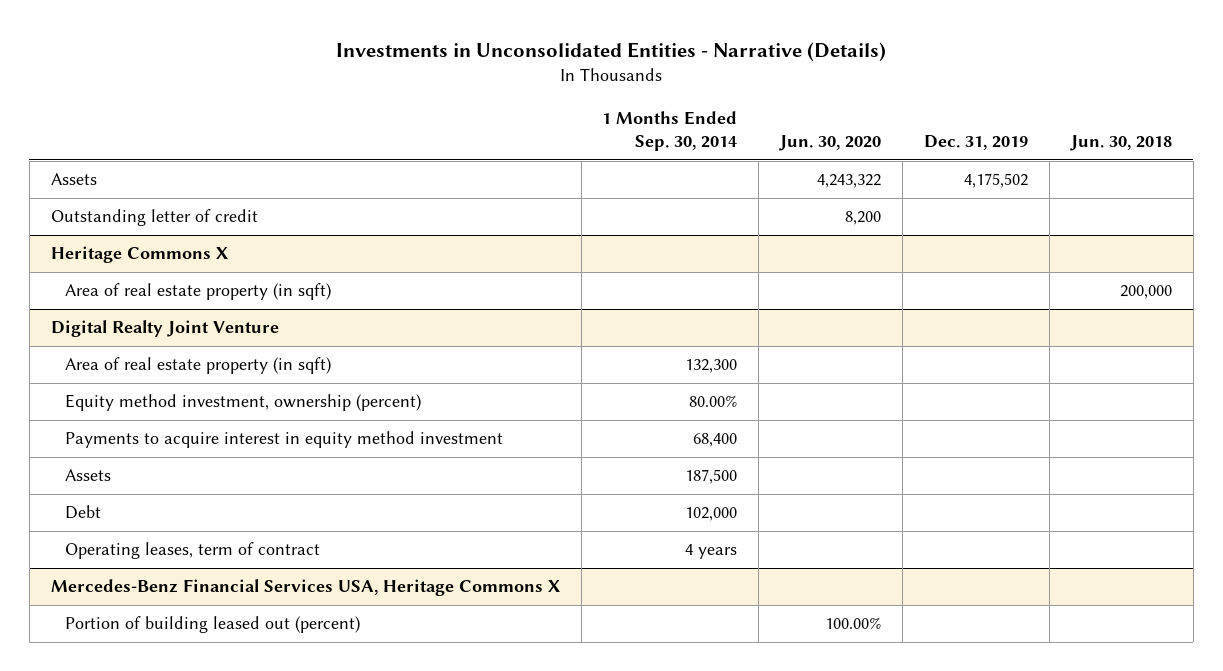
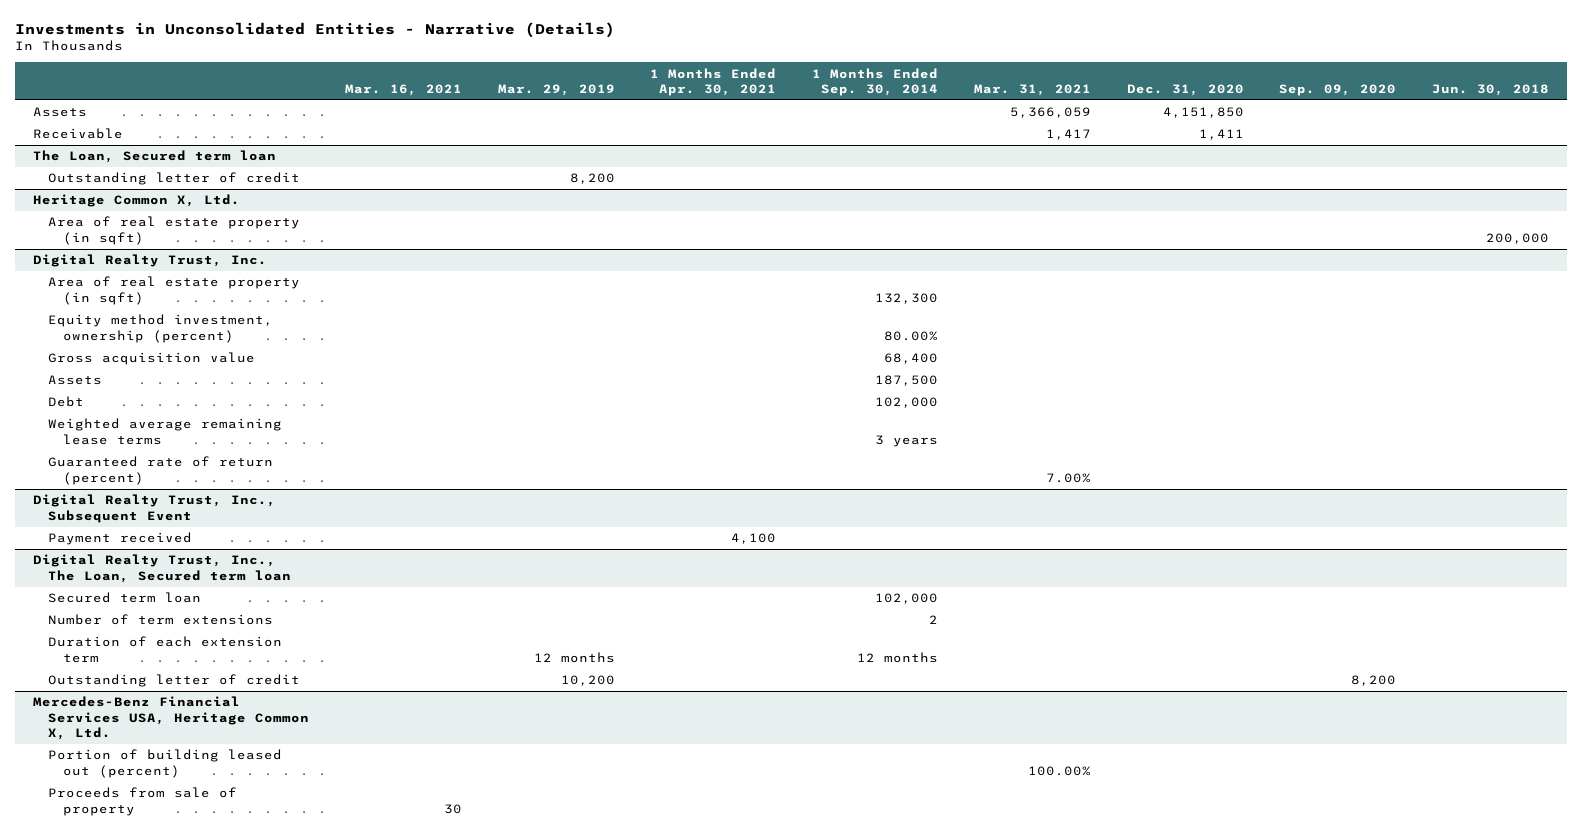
- | 1 Months Ended Sep. 30, 2014 | Jun. 30, 2020 | Dec. 31, 2019 | Jun. 30, 2018
+ | Mar. 16, 2021 | Mar. 29, 2019 | 1 Months Ended Apr. 30, 2021 | 1 Months Ended Sep. 30, 2014 | Mar. 31, 2021 | Dec. 31, 2020 | Sep. 09, 2020 | Jun. 30, 2018
- Outstanding letter of credit | | 8,200 | |
- Heritage Commons X
+ Receivable | | | | | 1,417 | 1,411 | |
+ The Loan, Secured term loan
+ Outstanding letter of credit | | 8,200 | | | | | |
+ Heritage Common X, Ltd.
- Digital Realty Joint Venture
+ Digital Realty Trust, Inc.
- Payments to acquire interest in equity method investment | 68,400 | | |
+ Gross acquisition value | | | | 68,400 | | | |
- Operating leases, term of contract | 4 years | | |
- Mercedes-Benz Financial Services USA, Heritage Commons X
+ Weighted average remaining lease terms | | | | 3 years | | | |
+ Guaranteed rate of return (percent) | | | | | 7.00% | | |
+ Digital Realty Trust, Inc., Subsequent Event
+ Payment received | | | 4,100 | | | | |
+ Digital Realty Trust, Inc., The Loan, Secured term loan
+ Secured term loan | | | | 102,000 | | | |
+ Number of term extensions | | | | 2 | | | |
+ Duration of each extension term | | 12 months | | 12 months | | | |
+ Outstanding letter of credit | | 10,200 | | | | | 8,200 |
+ Mercedes-Benz Financial Services USA, Heritage Common X, Ltd.
+ Proceeds from sale of property | 30 | | | | | | |

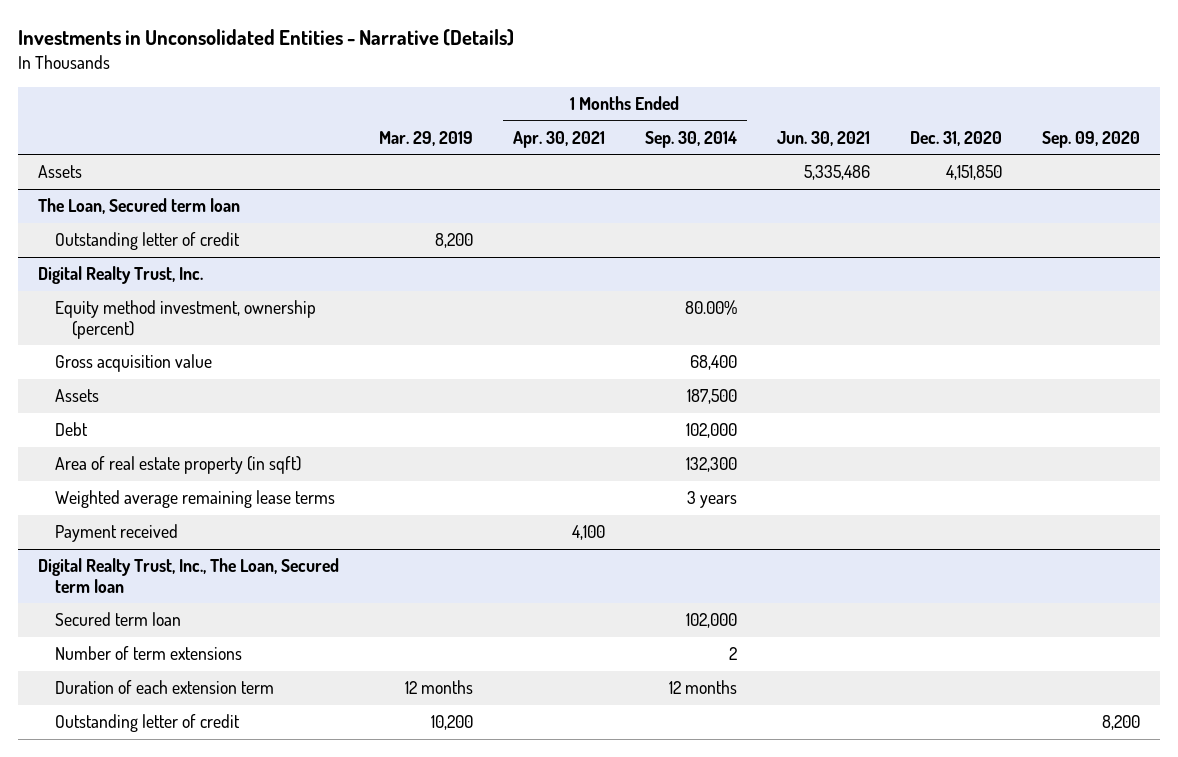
- | Mar. 16, 2021 | Mar. 29, 2019 | 1 Months Ended Apr. 30, 2021 | 1 Months Ended Sep. 30, 2014 | Mar. 31, 2021 | Dec. 31, 2020 | Sep. 09, 2020 | Jun. 30, 2018
+ | Mar. 29, 2019 | 1 Months Ended Apr. 30, 2021 | 1 Months Ended Sep. 30, 2014 | Jun. 30, 2021 | Dec. 31, 2020 | Sep. 09, 2020
- Receivable | | | | | 1,417 | 1,411 | |
- Heritage Common X, Ltd.
- Area of real estate property (in sqft) | | | | | | | | 200,000
@ Digital Realty Trust, Inc.
moved down: Area of real estate property (in sqft) | | | 132,300 | | |
- Guaranteed rate of return (percent) | | | | | 7.00% | | |
- Digital Realty Trust, Inc., Subsequent Event
- Payment received | | | 4,100 | | | | |
@ Digital Realty Trust, Inc.
+ Payment received | | 4,100 | | | |
- Mercedes-Benz Financial Services USA, Heritage Common X, Ltd.
- Portion of building leased out (percent) | | | | | 100.00% | | |
- Proceeds from sale of property | 30 | | | | | | |

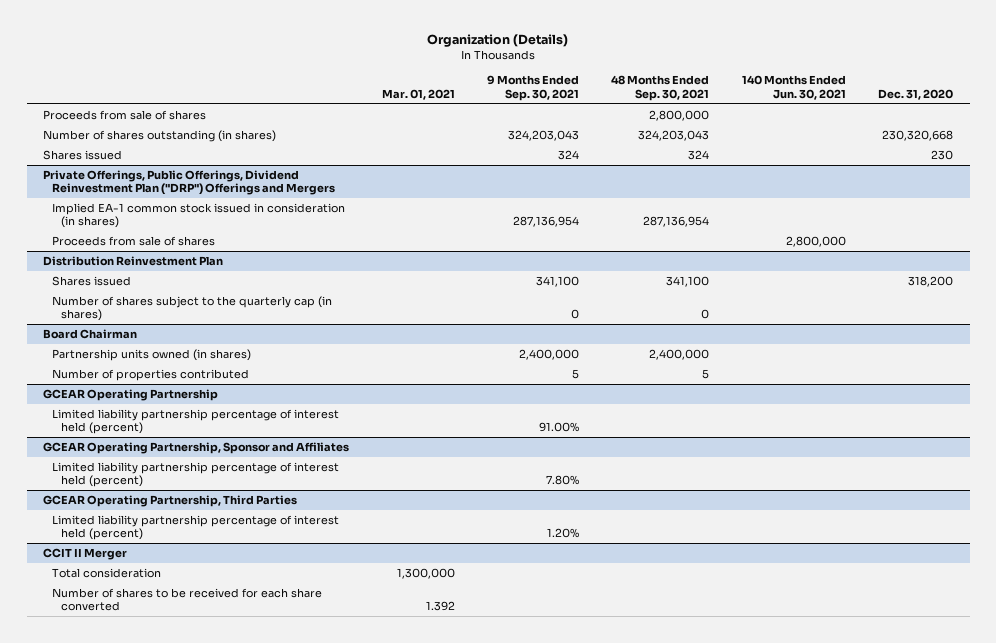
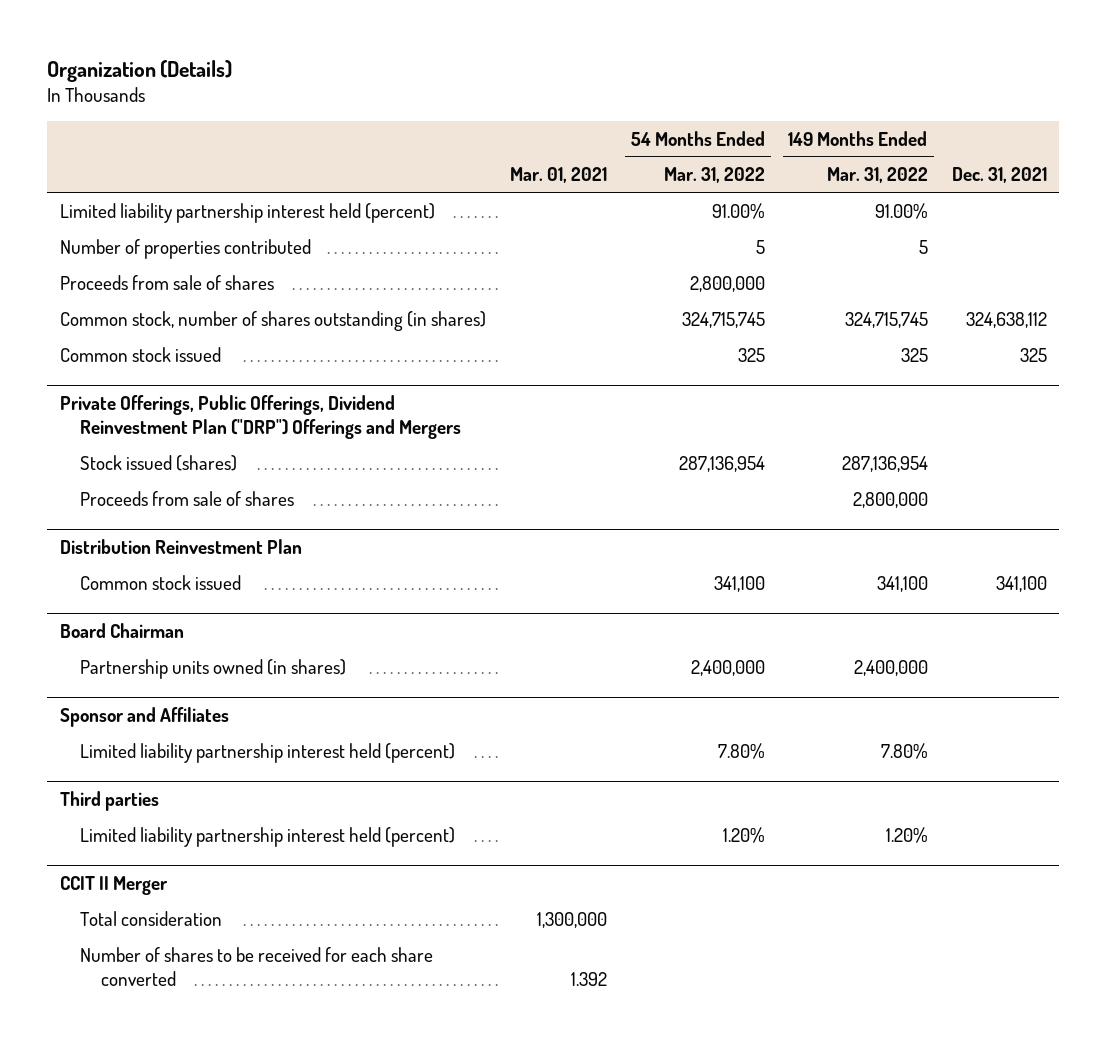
- | Mar. 01, 2021 | 9 Months Ended Sep. 30, 2021 | 48 Months Ended Sep. 30, 2021 | 140 Months Ended Jun. 30, 2021 | Dec. 31, 2020
+ | Mar. 01, 2021 | 54 Months Ended Mar. 31, 2022 | 149 Months Ended Mar. 31, 2022 | Dec. 31, 2021
+ Limited liability partnership interest held (percent) | | 91.00% | 91.00% |
+ Number of properties contributed | | 5 | 5 |
- Number of shares outstanding (in shares) | | 324,203,043 | 324,203,043 | | 230,320,668
- Shares issued | | 324 | 324 | | 230
+ Common stock, number of shares outstanding (in shares) | | 324,715,745 | 324,715,745 | 324,638,112
+ Common stock issued | | 325 | 325 | 325
@ Private Offerings, Public Offerings, Dividend Reinvestment Plan ("DRP") Offerings and Mergers
- Implied EA-1 common stock issued in consideration (in shares) | | 287,136,954 | 287,136,954 | |
+ Stock issued (shares) | | 287,136,954 | 287,136,954 |
@ Distribution Reinvestment Plan
- Shares issued | | 341,100 | 341,100 | | 318,200
- Number of shares subject to the quarterly cap (in shares) | | 0 | 0 | |
+ Common stock issued | | 341,100 | 341,100 | 341,100
@ Board Chairman
- Number of properties contributed | | 5 | 5 | |
- GCEAR Operating Partnership
- Limited liability partnership percentage of interest held (percent) | | 91.00% | | |
- GCEAR Operating Partnership, Sponsor and Affiliates
- Limited liability partnership percentage of interest held (percent) | | 7.80% | | |
- GCEAR Operating Partnership, Third Parties
- Limited liability partnership percentage of interest held (percent) | | 1.20% | | |
+ Sponsor and Affiliates
+ Limited liability partnership interest held (percent) | | 7.80% | 7.80% |
+ Third parties
+ Limited liability partnership interest held (percent) | | 1.20% | 1.20% |

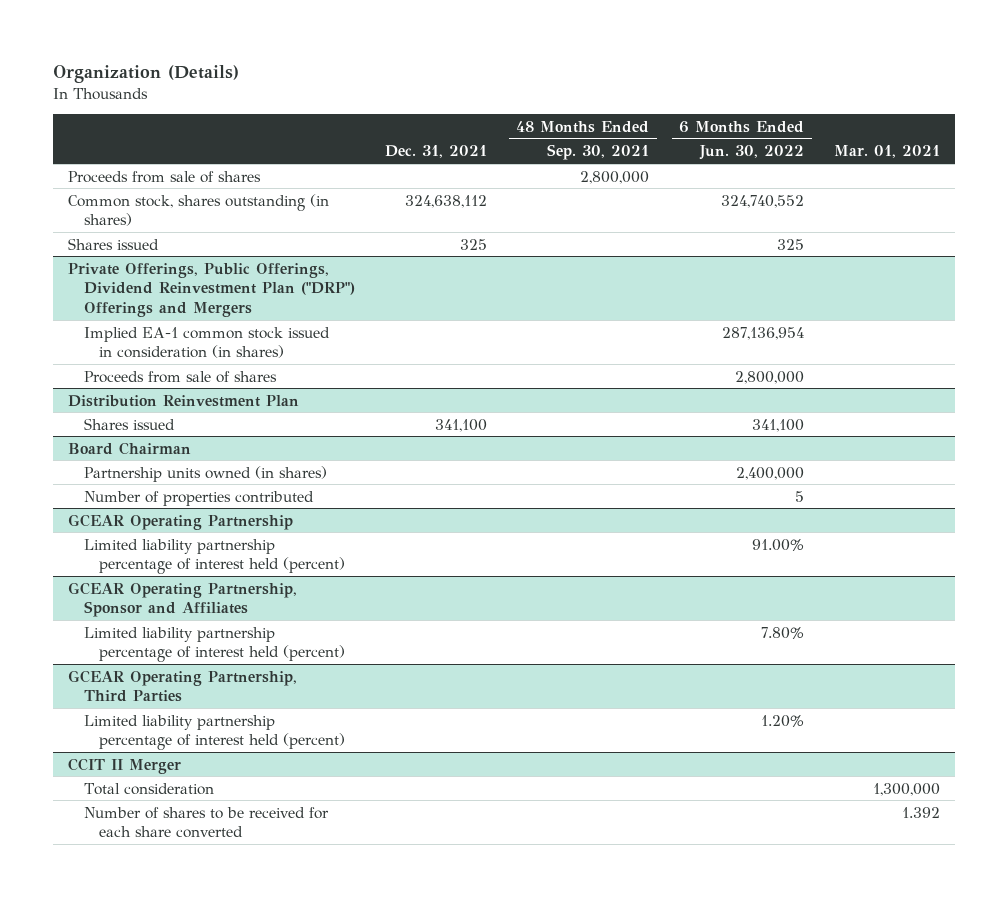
- | Mar. 01, 2021 | 54 Months Ended Mar. 31, 2022 | 149 Months Ended Mar. 31, 2022 | Dec. 31, 2021
+ | Dec. 31, 2021 | 48 Months Ended Sep. 30, 2021 | 6 Months Ended Jun. 30, 2022 | Mar. 01, 2021
- Limited liability partnership interest held (percent) | | 91.00% | 91.00% |
- Number of properties contributed | | 5 | 5 |
- Common stock, number of shares outstanding (in shares) | | 324,715,745 | 324,715,745 | 324,638,112
- Common stock issued | | 325 | 325 | 325
+ Common stock, shares outstanding (in shares) | 324,638,112 | | 324,740,552 |
+ Shares issued | 325 | | 325 |
@ Private Offerings, Public Offerings, Dividend Reinvestment Plan ("DRP") Offerings and Mergers
- Stock issued (shares) | | 287,136,954 | 287,136,954 |
+ Implied EA-1 common stock issued in consideration (in shares) | | | 287,136,954 |
@ Distribution Reinvestment Plan
- Common stock issued | | 341,100 | 341,100 | 341,100
+ Shares issued | 341,100 | | 341,100 |
- Sponsor and Affiliates
- Limited liability partnership interest held (percent) | | 7.80% | 7.80% |
- Third parties
- Limited liability partnership interest held (percent) | | 1.20% | 1.20% |
@ Board Chairman
+ Number of properties contributed | | | 5 |
+ GCEAR Operating Partnership
+ Limited liability partnership percentage of interest held (percent) | | | 91.00% |
+ GCEAR Operating Partnership, Sponsor and Affiliates
+ Limited liability partnership percentage of interest held (percent) | | | 7.80% |
+ GCEAR Operating Partnership, Third Parties
+ Limited liability partnership percentage of interest held (percent) | | | 1.20% |

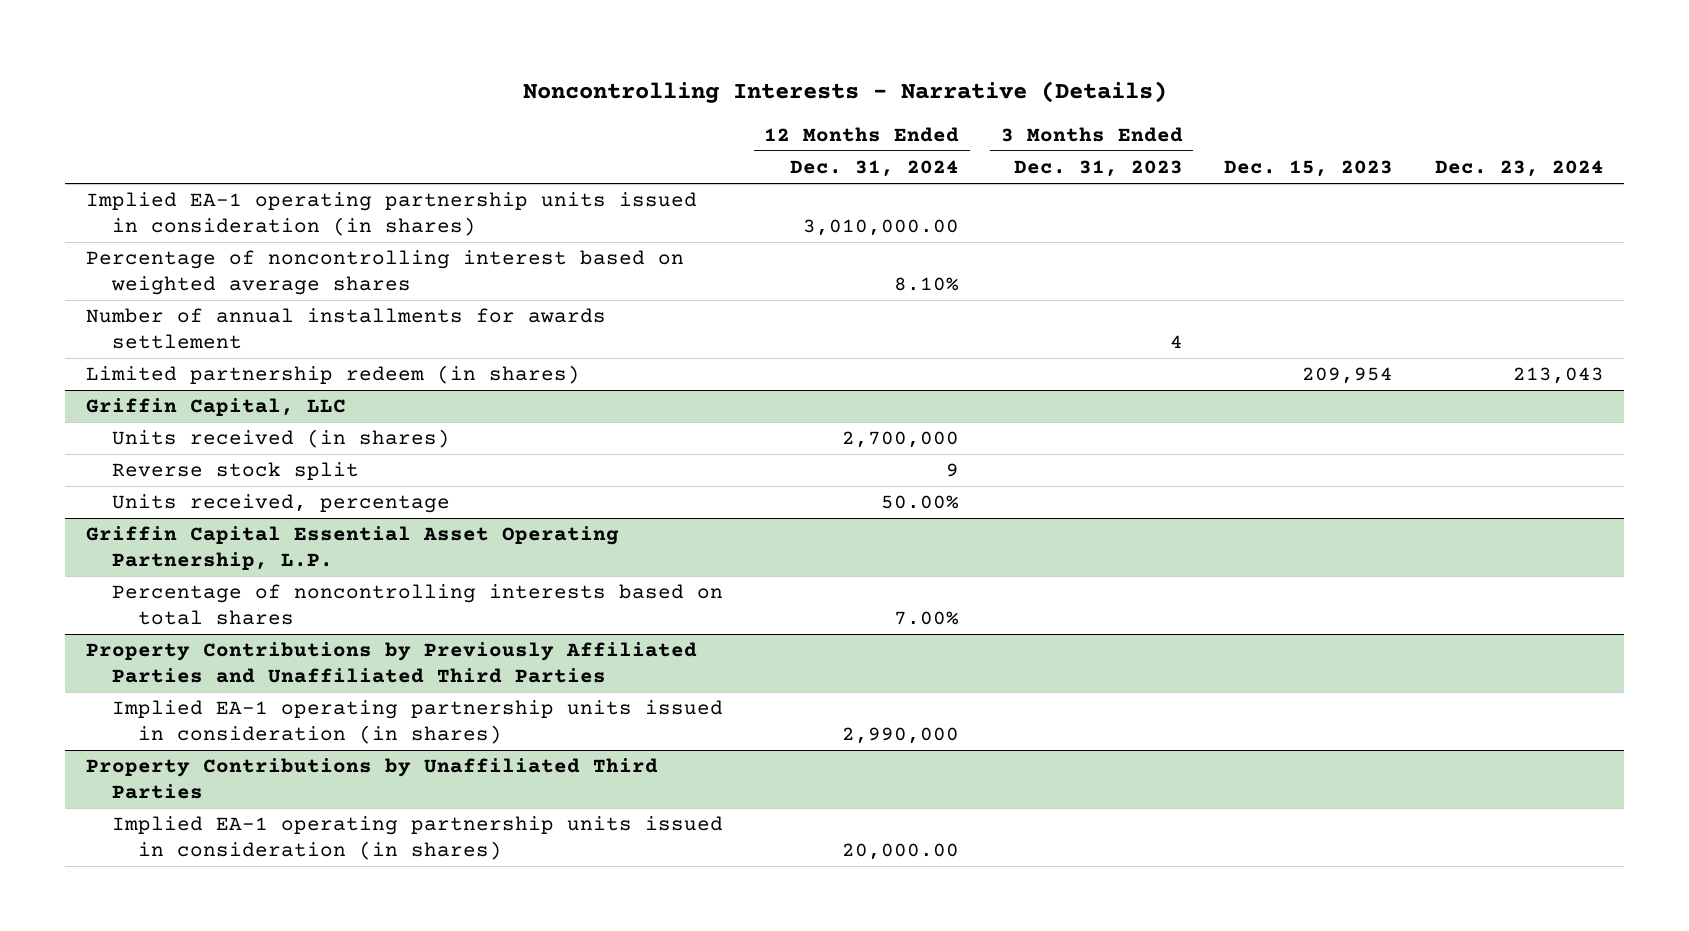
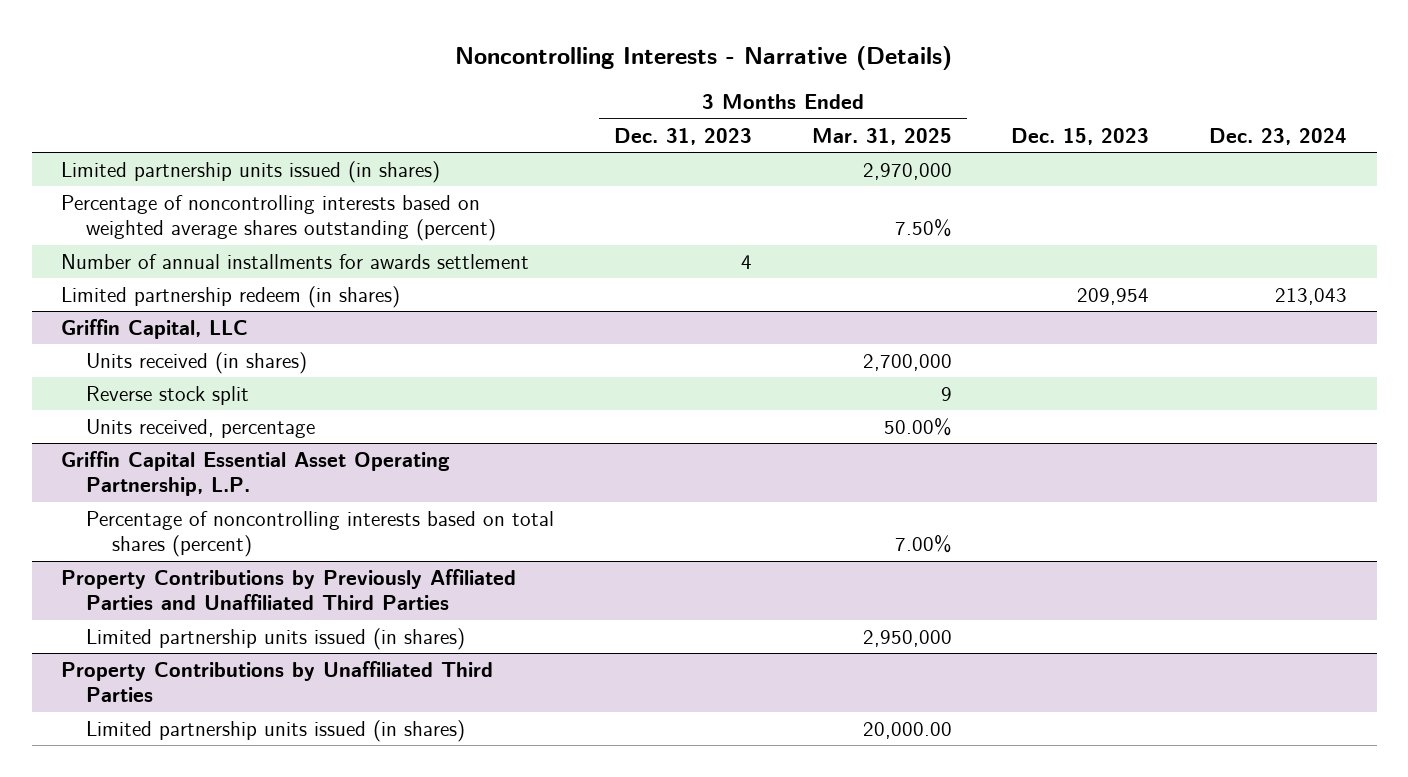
- | 12 Months Ended Dec. 31, 2024 | 3 Months Ended Dec. 31, 2023 | Dec. 15, 2023 | Dec. 23, 2024
+ | 3 Months Ended Dec. 31, 2023 | 3 Months Ended Mar. 31, 2025 | Dec. 15, 2023 | Dec. 23, 2024
- Implied EA-1 operating partnership units issued in consideration (in shares) | 3,010,000.00 | | |
- Percentage of noncontrolling interest based on weighted average shares | 8.10% | | |
+ Limited partnership units issued (in shares) | | 2,970,000 | |
+ Percentage of noncontrolling interests based on weighted average shares outstanding (percent) | | 7.50% | |
@ Griffin Capital Essential Asset Operating Partnership, L.P.
- Percentage of noncontrolling interests based on total shares | 7.00% | | |
+ Percentage of noncontrolling interests based on total shares (percent) | | 7.00% | |
@ Property Contributions by Previously Affiliated Parties and Unaffiliated Third Parties
- Implied EA-1 operating partnership units issued in consideration (in shares) | 2,990,000 | | |
+ Limited partnership units issued (in shares) | | 2,950,000 | |
@ Property Contributions by Unaffiliated Third Parties
- Implied EA-1 operating partnership units issued in consideration (in shares) | 20,000.00 | | |
+ Limited partnership units issued (in shares) | | 20,000.00 | |

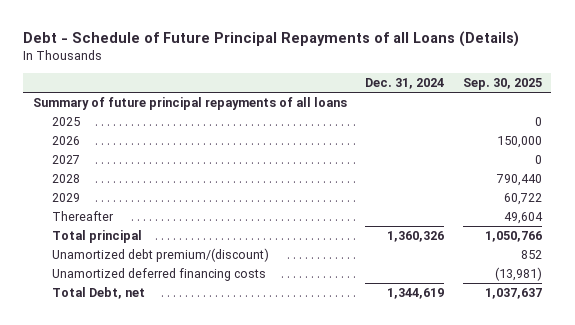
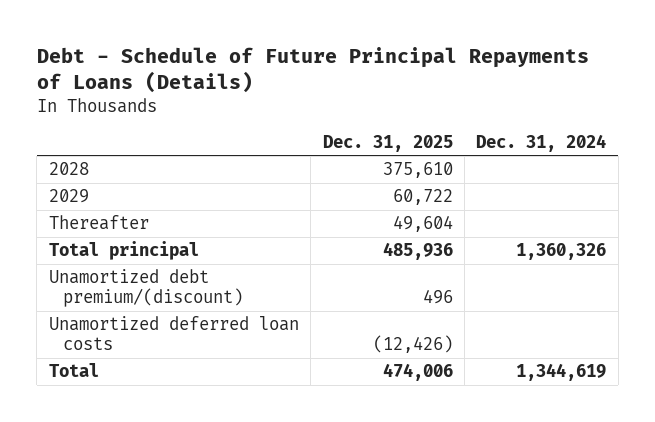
- Debt - Schedule of Future Principal Repayments of all Loans (Details)
+ Debt - Schedule of Future Principal Repayments of Loans (Details)
- | Dec. 31, 2024 | Sep. 30, 2025
+ | Dec. 31, 2025 | Dec. 31, 2024
- Summary of future principal repayments of all loans
- 2025 | | 0
- 2026 | | 150,000
- 2027 | | 0
- Unamortized deferred financing costs | | (13,981)
- Total Debt, net | 1,344,619 | 1,037,637
+ Unamortized deferred loan costs | (12,426) |
+ Total | 474,006 | 1,344,619

